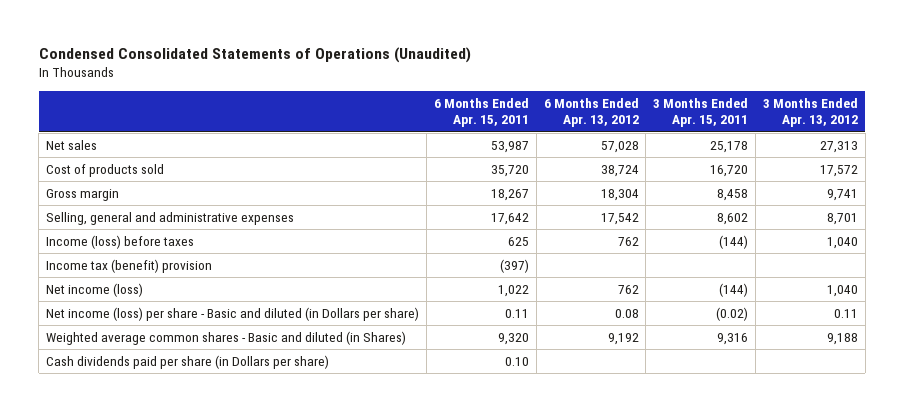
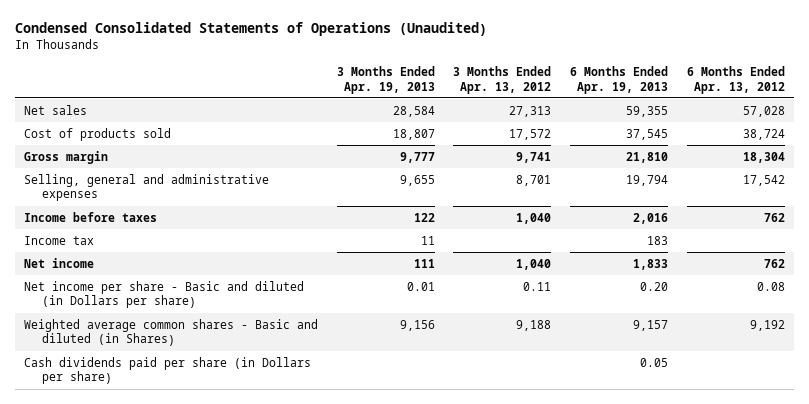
- | 6 Months Ended Apr. 15, 2011 | 6 Months Ended Apr. 13, 2012 | 3 Months Ended Apr. 15, 2011 | 3 Months Ended Apr. 13, 2012
+ | 3 Months Ended Apr. 19, 2013 | 3 Months Ended Apr. 13, 2012 | 6 Months Ended Apr. 19, 2013 | 6 Months Ended Apr. 13, 2012
- Income (loss) before taxes | 625 | 762 | (144) | 1,040
- Income tax (benefit) provision | (397) | | |
- Net income (loss) | 1,022 | 762 | (144) | 1,040
- Net income (loss) per share - Basic and diluted (in Dollars per share) | 0.11 | 0.08 | (0.02) | 0.11
+ Income before taxes | 122 | 1,040 | 2,016 | 762
+ Income tax | 11 | | 183 |
+ Net income | 111 | 1,040 | 1,833 | 762
+ Net income per share - Basic and diluted (in Dollars per share) | 0.01 | 0.11 | 0.20 | 0.08

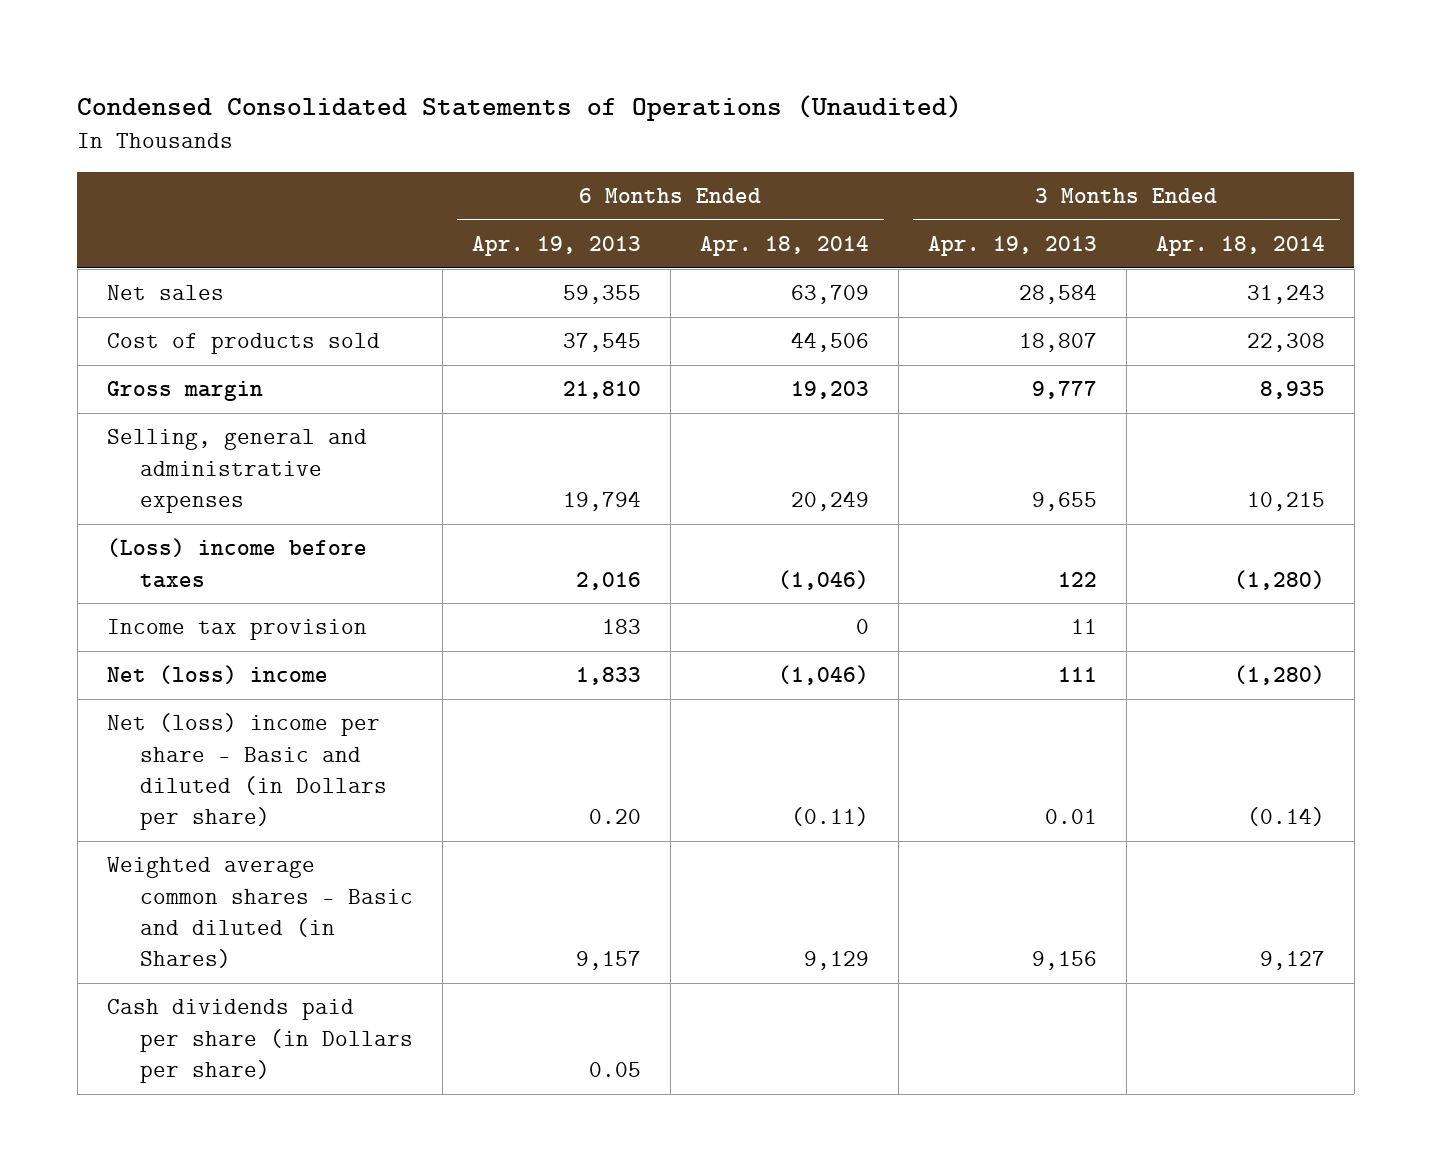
- | 3 Months Ended Apr. 19, 2013 | 3 Months Ended Apr. 13, 2012 | 6 Months Ended Apr. 19, 2013 | 6 Months Ended Apr. 13, 2012
+ | 6 Months Ended Apr. 19, 2013 | 6 Months Ended Apr. 18, 2014 | 3 Months Ended Apr. 19, 2013 | 3 Months Ended Apr. 18, 2014
- Income before taxes | 122 | 1,040 | 2,016 | 762
- Income tax | 11 | | 183 |
- Net income | 111 | 1,040 | 1,833 | 762
- Net income per share - Basic and diluted (in Dollars per share) | 0.01 | 0.11 | 0.20 | 0.08
+ (Loss) income before taxes | 2,016 | (1,046) | 122 | (1,280)
+ Income tax provision | 183 | 0 | 11 |
+ Net (loss) income | 1,833 | (1,046) | 111 | (1,280)
+ Net (loss) income per share - Basic and diluted (in Dollars per share) | 0.20 | (0.11) | 0.01 | (0.14)

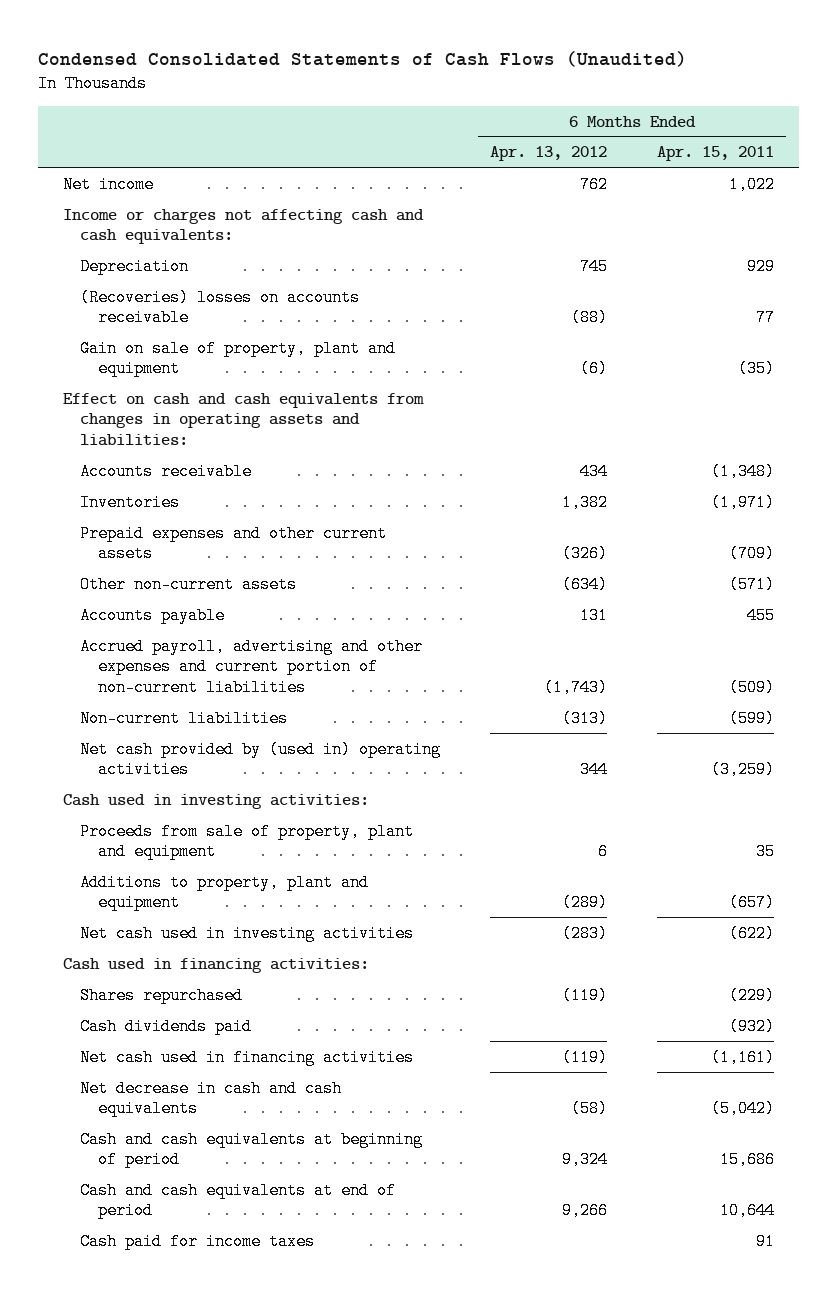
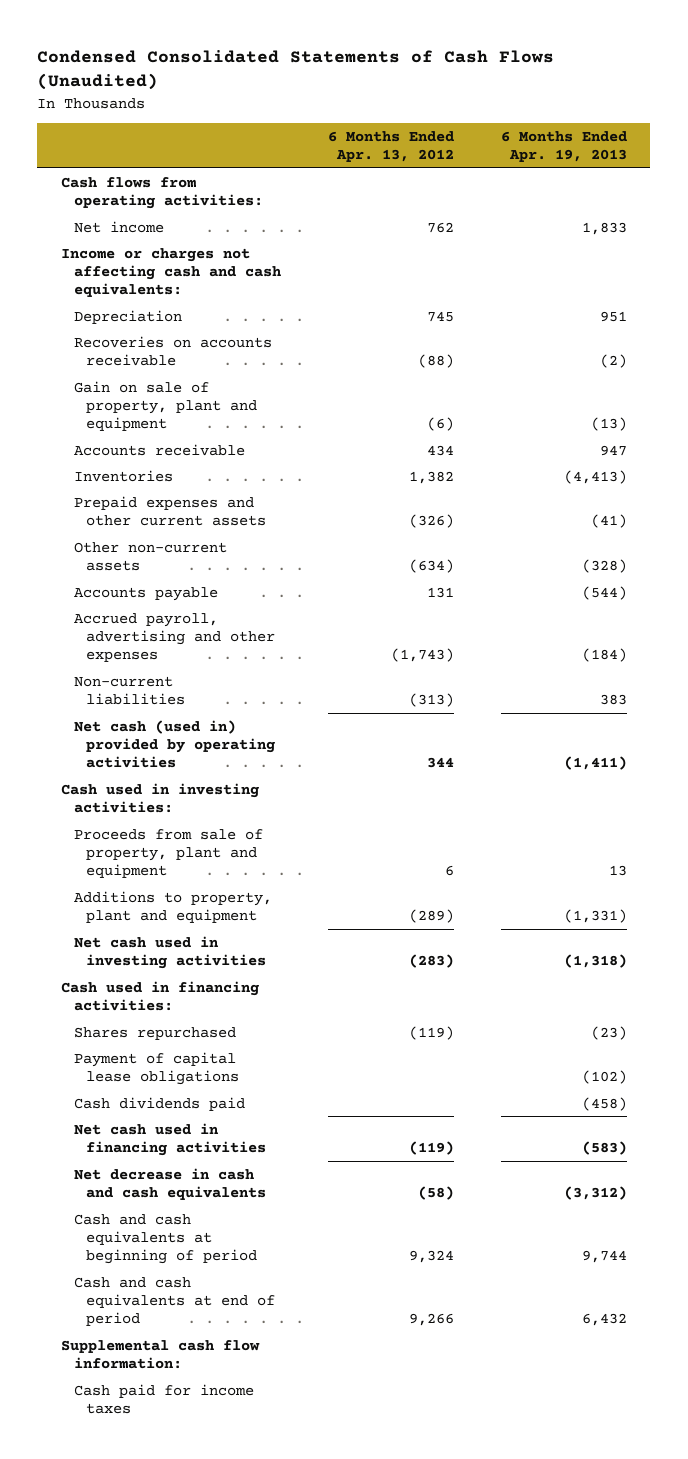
- | 6 Months Ended Apr. 13, 2012 | 6 Months Ended Apr. 15, 2011
+ | 6 Months Ended Apr. 13, 2012 | 6 Months Ended Apr. 19, 2013
+ Cash flows from operating activities:
- (Recoveries) losses on accounts receivable | (88) | 77
+ Recoveries on accounts receivable | (88) | (2)
- Effect on cash and cash equivalents from changes in operating assets and liabilities:
- Accrued payroll, advertising and other expenses and current portion of non-current liabilities | (1,743) | (509)
+ Accrued payroll, advertising and other expenses | (1,743) | (184)
- Net cash provided by (used in) operating activities | 344 | (3,259)
+ Net cash (used in) provided by operating activities | 344 | (1,411)
+ Payment of capital lease obligations | | (102)
+ Supplemental cash flow information:

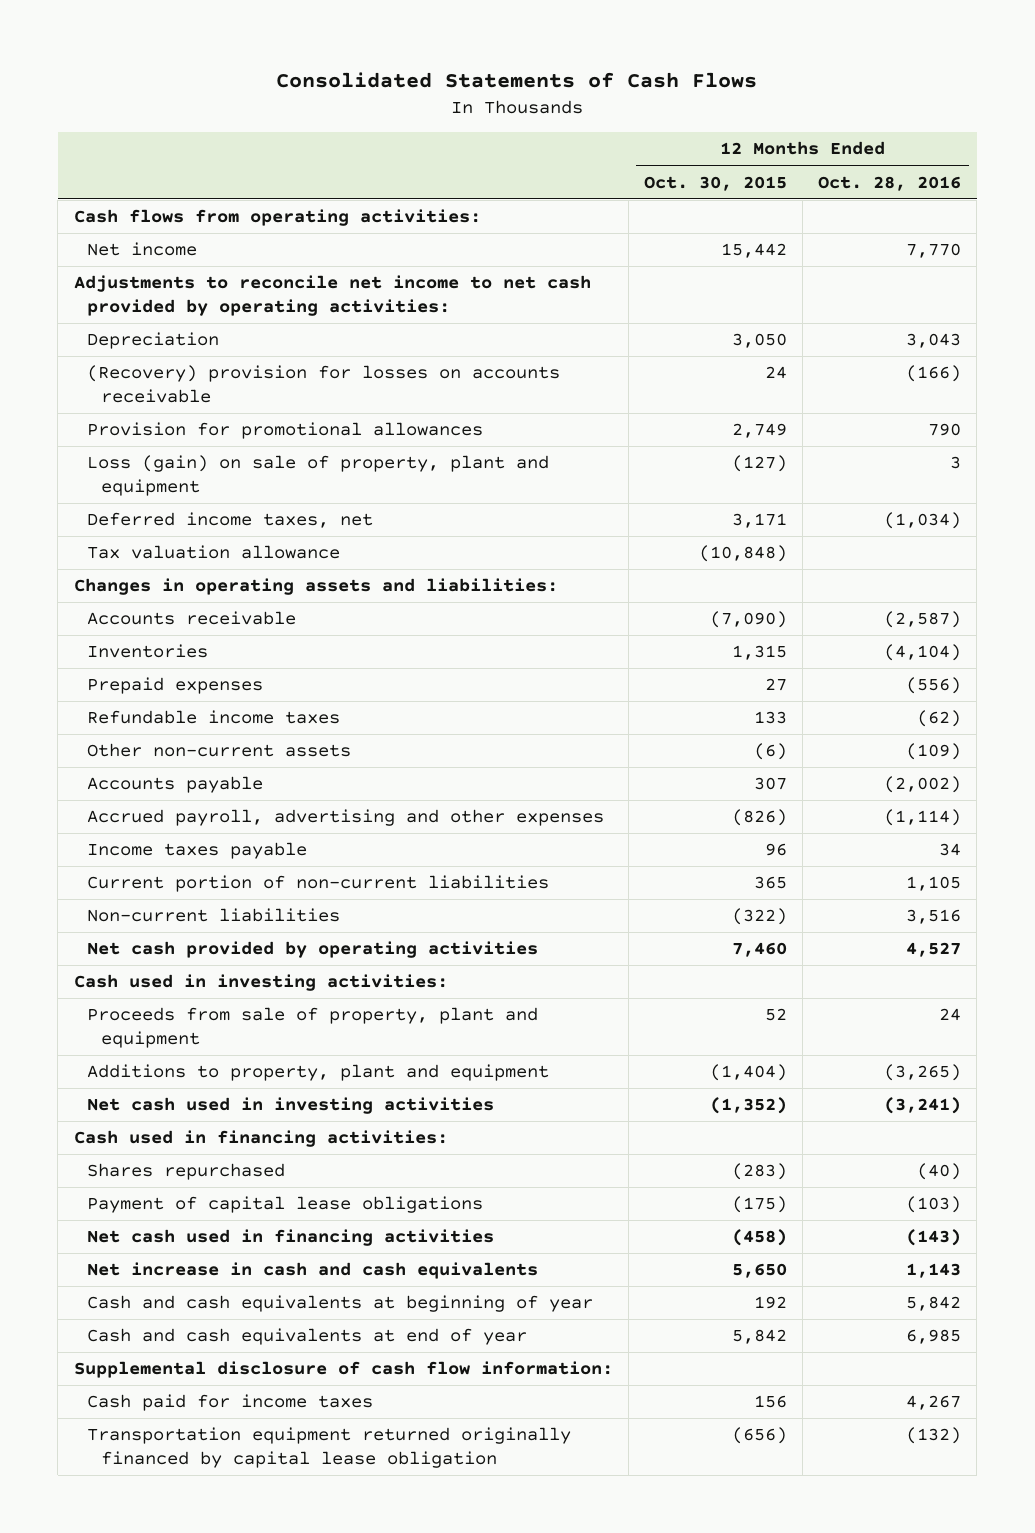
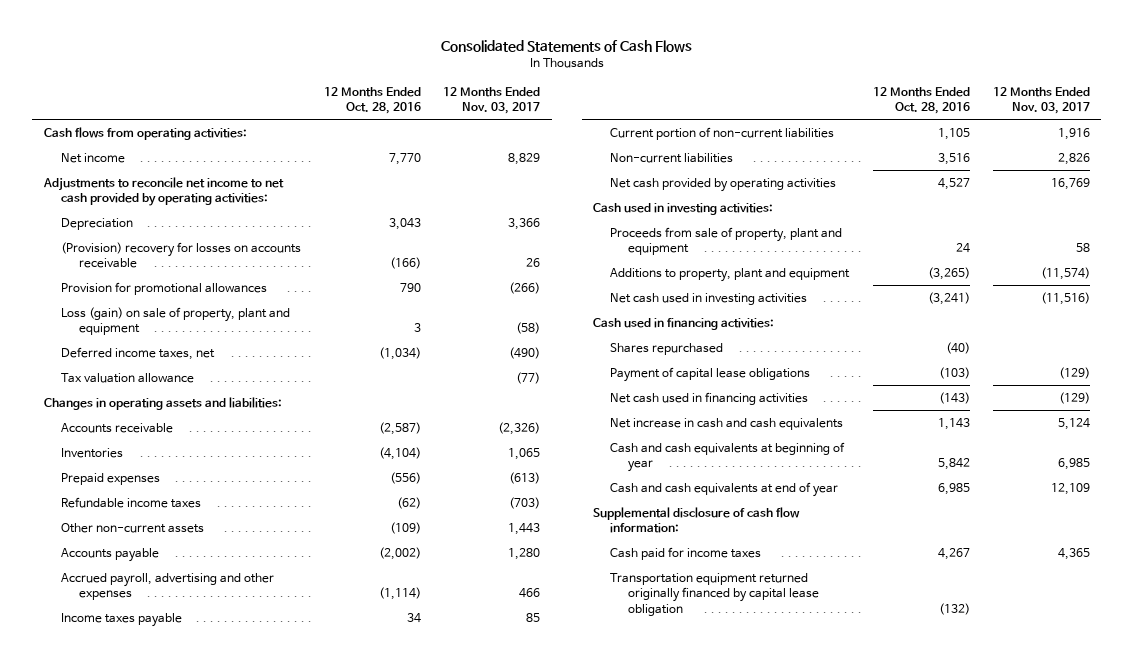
- | 12 Months Ended Oct. 30, 2015 | 12 Months Ended Oct. 28, 2016
+ | 12 Months Ended Oct. 28, 2016 | 12 Months Ended Nov. 03, 2017
- (Recovery) provision for losses on accounts receivable | 24 | (166)
+ (Provision) recovery for losses on accounts receivable | (166) | 26

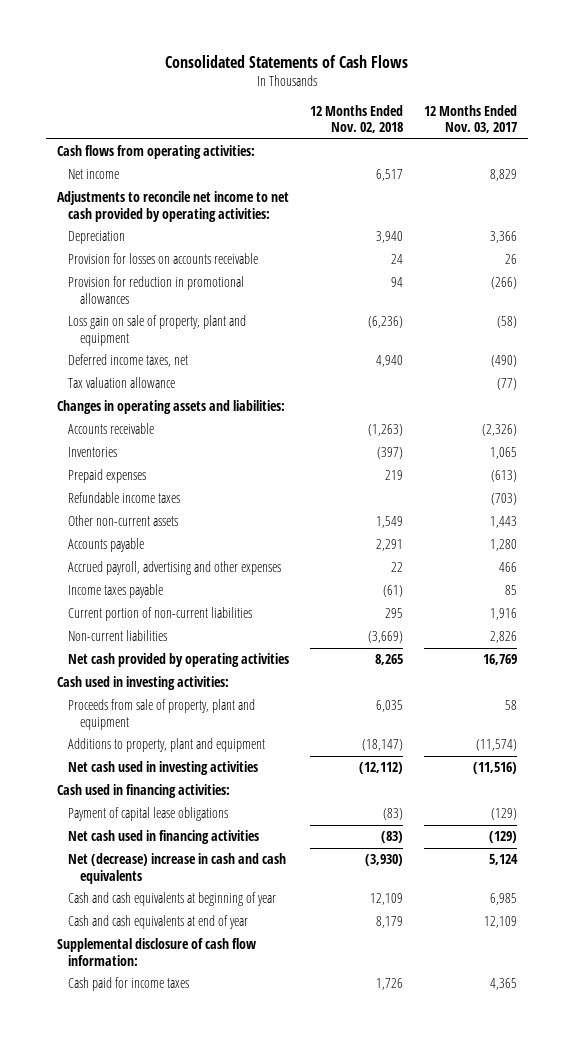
- | 12 Months Ended Oct. 28, 2016 | 12 Months Ended Nov. 03, 2017
+ | 12 Months Ended Nov. 02, 2018 | 12 Months Ended Nov. 03, 2017
- (Provision) recovery for losses on accounts receivable | (166) | 26
- Provision for promotional allowances | 790 | (266)
- Loss (gain) on sale of property, plant and equipment | 3 | (58)
+ Provision for losses on accounts receivable | 24 | 26
+ Provision for reduction in promotional allowances | 94 | (266)
+ Loss gain on sale of property, plant and equipment | (6,236) | (58)
- Shares repurchased | (40) |
- Net increase in cash and cash equivalents | 1,143 | 5,124
+ Net (decrease) increase in cash and cash equivalents | (3,930) | 5,124
- Transportation equipment returned originally financed by capital lease obligation | (132) |

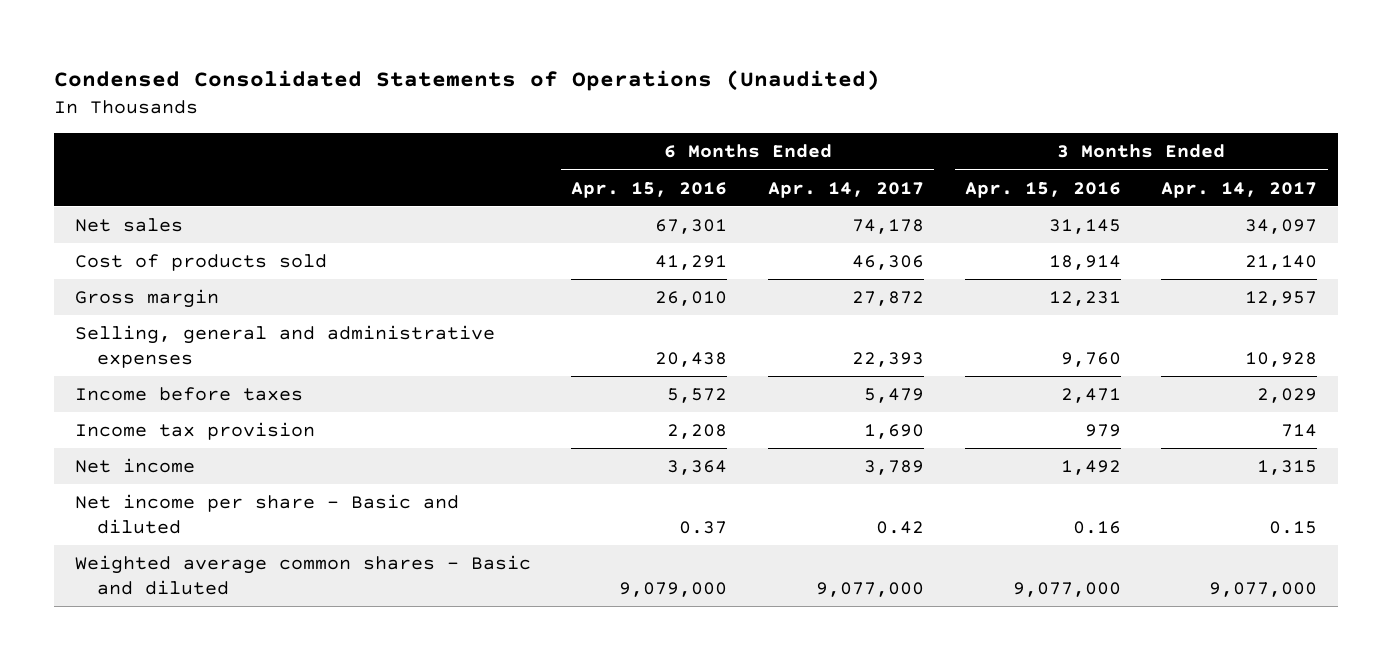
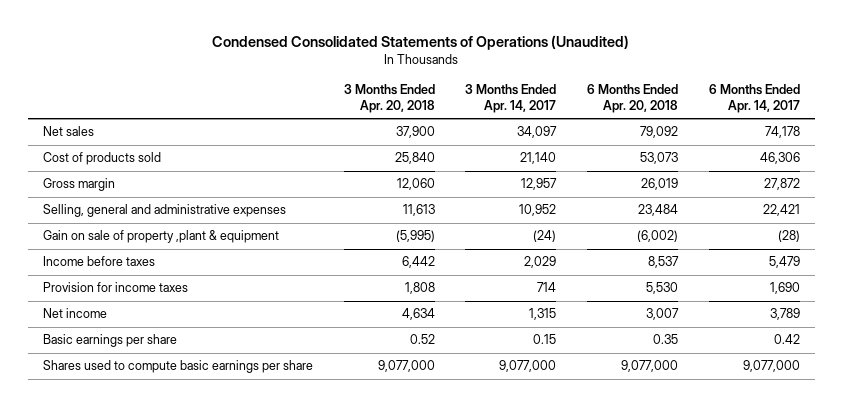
- | 6 Months Ended Apr. 15, 2016 | 6 Months Ended Apr. 14, 2017 | 3 Months Ended Apr. 15, 2016 | 3 Months Ended Apr. 14, 2017
+ | 3 Months Ended Apr. 20, 2018 | 3 Months Ended Apr. 14, 2017 | 6 Months Ended Apr. 20, 2018 | 6 Months Ended Apr. 14, 2017
- Selling, general and administrative expenses | 20,438 | 22,393 | 9,760 | 10,928
+ Selling, general and administrative expenses | 11,613 | 10,952 | 23,484 | 22,421
+ Gain on sale of property ,plant & equipment | (5,995) | (24) | (6,002) | (28)
- Income tax provision | 2,208 | 1,690 | 979 | 714
+ Provision for income taxes | 1,808 | 714 | 5,530 | 1,690
- Net income per share - Basic and diluted | 0.37 | 0.42 | 0.16 | 0.15
- Weighted average common shares - Basic and diluted | 9,079,000 | 9,077,000 | 9,077,000 | 9,077,000
+ Basic earnings per share | 0.52 | 0.15 | 0.35 | 0.42
+ Shares used to compute basic earnings per share | 9,077,000 | 9,077,000 | 9,077,000 | 9,077,000

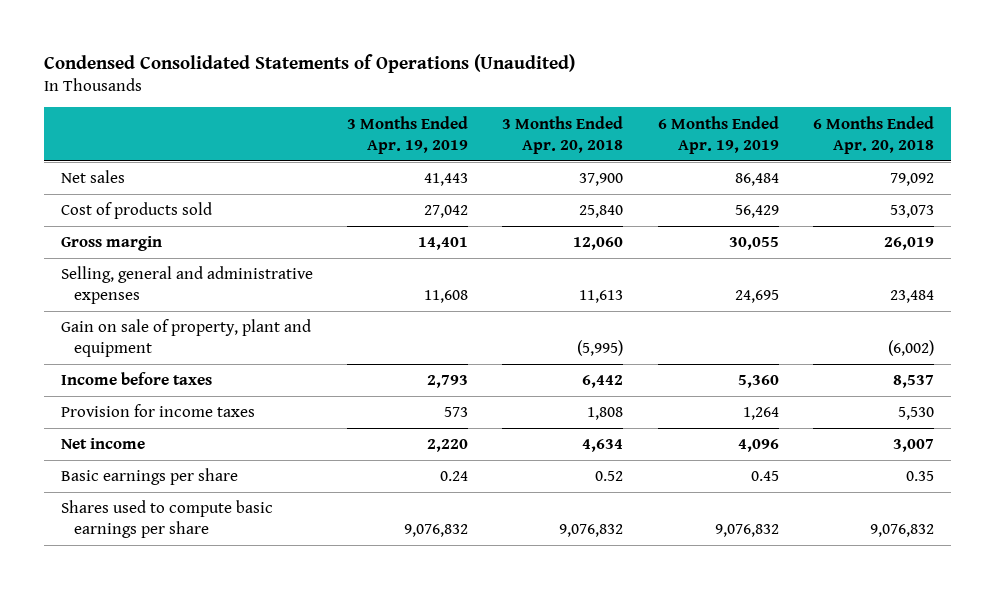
- | 3 Months Ended Apr. 20, 2018 | 3 Months Ended Apr. 14, 2017 | 6 Months Ended Apr. 20, 2018 | 6 Months Ended Apr. 14, 2017
+ | 3 Months Ended Apr. 19, 2019 | 3 Months Ended Apr. 20, 2018 | 6 Months Ended Apr. 19, 2019 | 6 Months Ended Apr. 20, 2018
- Gain on sale of property ,plant & equipment | (5,995) | (24) | (6,002) | (28)
+ Gain on sale of property, plant and equipment | | (5,995) | | (6,002)
- Shares used to compute basic earnings per share | 9,077,000 | 9,077,000 | 9,077,000 | 9,077,000
+ Shares used to compute basic earnings per share | 9,076,832 | 9,076,832 | 9,076,832 | 9,076,832

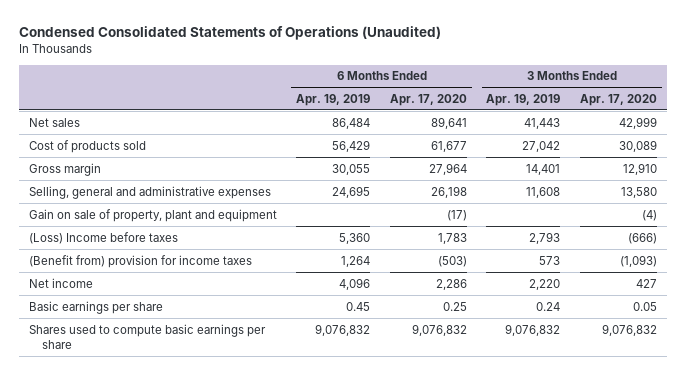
- | 3 Months Ended Apr. 19, 2019 | 3 Months Ended Apr. 20, 2018 | 6 Months Ended Apr. 19, 2019 | 6 Months Ended Apr. 20, 2018
+ | 6 Months Ended Apr. 19, 2019 | 6 Months Ended Apr. 17, 2020 | 3 Months Ended Apr. 19, 2019 | 3 Months Ended Apr. 17, 2020
- Income before taxes | 2,793 | 6,442 | 5,360 | 8,537
- Provision for income taxes | 573 | 1,808 | 1,264 | 5,530
+ (Loss) Income before taxes | 5,360 | 1,783 | 2,793 | (666)
+ (Benefit from) provision for income taxes | 1,264 | (503) | 573 | (1,093)

